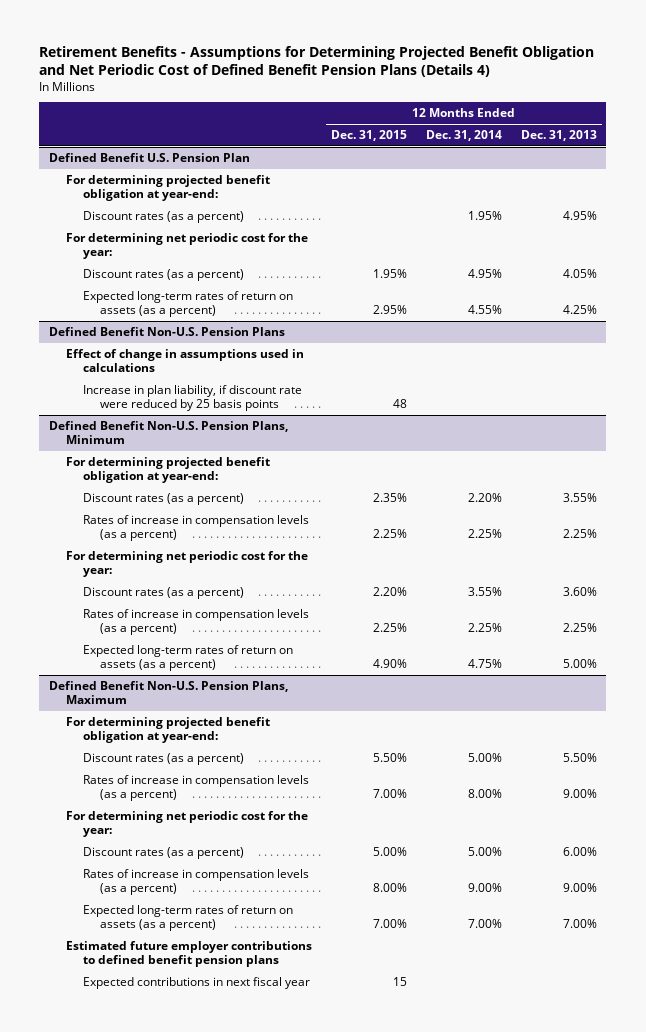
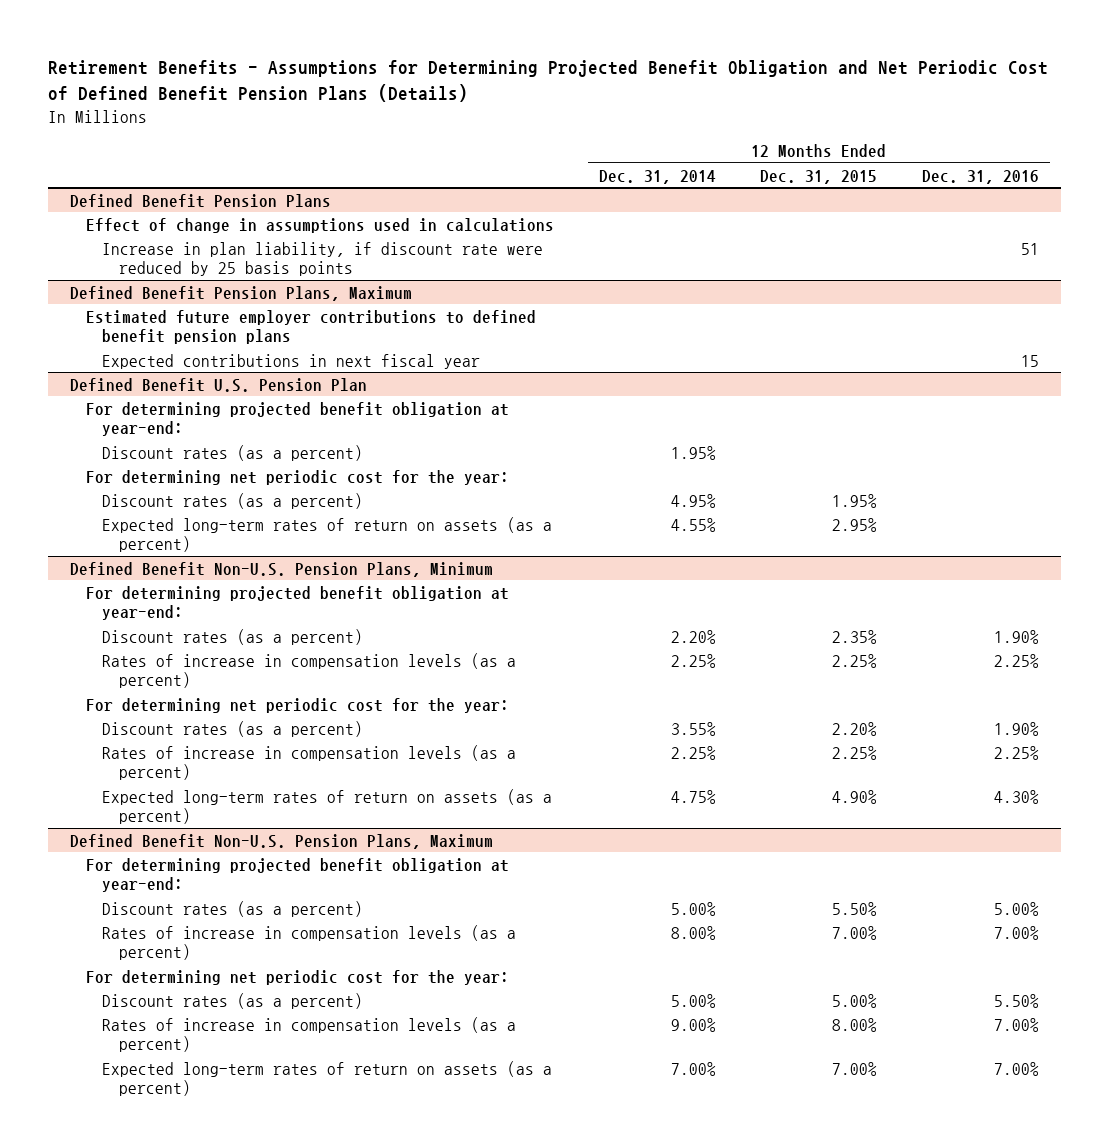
- Retirement Benefits - Assumptions for Determining Projected Benefit Obligation and Net Periodic Cost of Defined Benefit Pension Plans (Details 4)
+ Retirement Benefits - Assumptions for Determining Projected Benefit Obligation and Net Periodic Cost of Defined Benefit Pension Plans (Details)
- | 12 Months Ended Dec. 31, 2015 | 12 Months Ended Dec. 31, 2014 | 12 Months Ended Dec. 31, 2013
+ | 12 Months Ended Dec. 31, 2014 | 12 Months Ended Dec. 31, 2015 | 12 Months Ended Dec. 31, 2016
+ Defined Benefit Pension Plans
+ Effect of change in assumptions used in calculations
+ Increase in plan liability, if discount rate were reduced by 25 basis points | | | 51
+ Defined Benefit Pension Plans, Maximum
+ Estimated future employer contributions to defined benefit pension plans
+ Expected contributions in next fiscal year | | | 15
- Defined Benefit Non-U.S. Pension Plans
- Effect of change in assumptions used in calculations
- Increase in plan liability, if discount rate were reduced by 25 basis points | 48 | |
@ Defined Benefit Non-U.S. Pension Plans, Maximum
- Estimated future employer contributions to defined benefit pension plans
- Expected contributions in next fiscal year | 15 | |

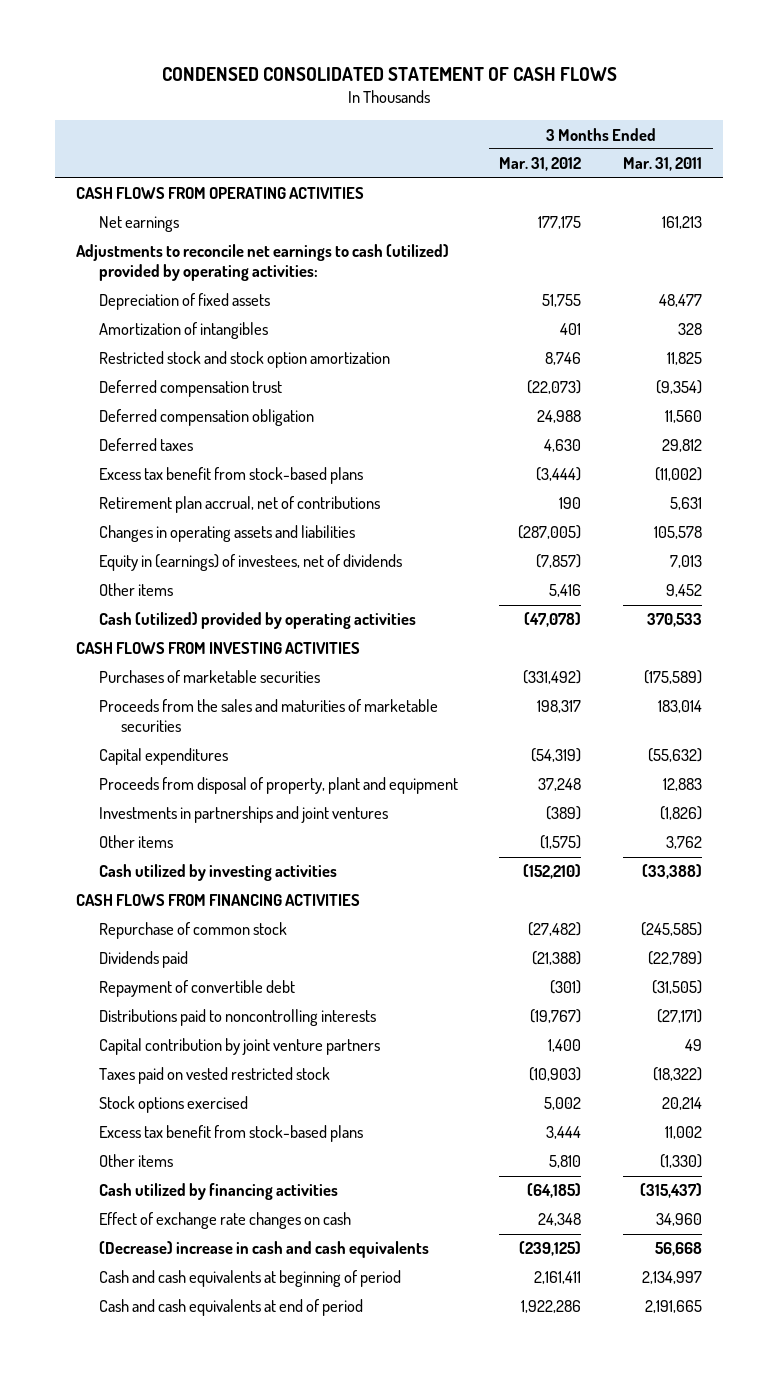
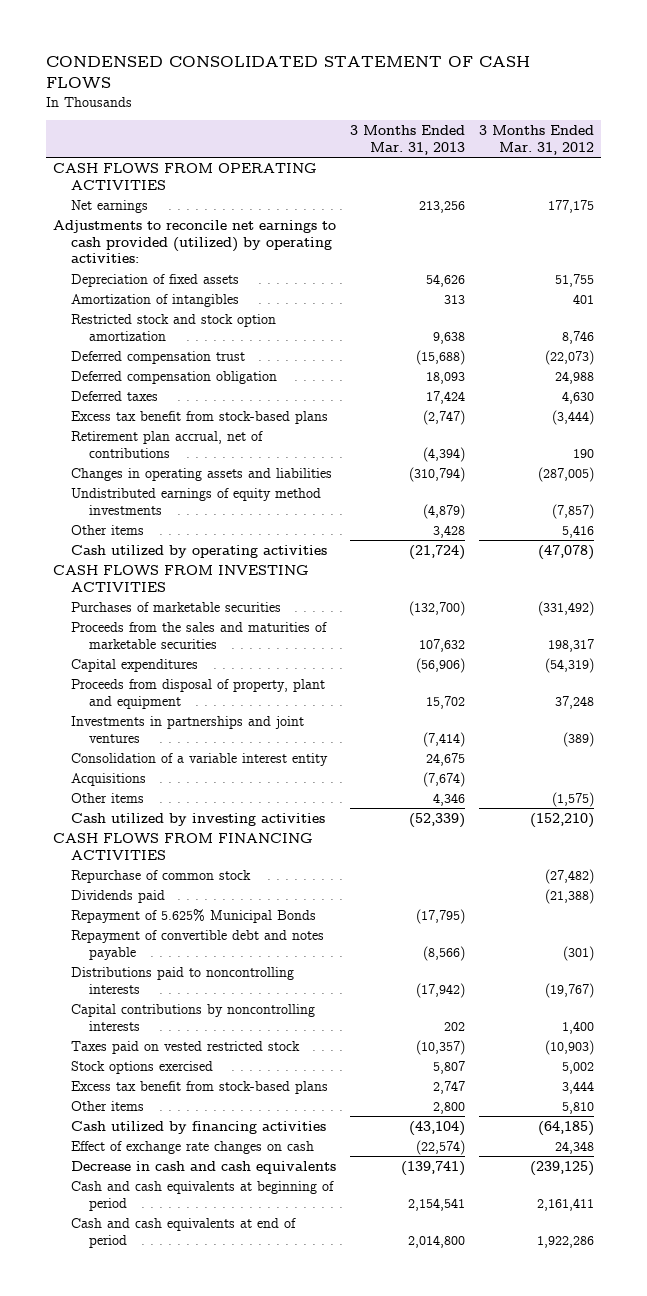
- | 3 Months Ended Mar. 31, 2012 | 3 Months Ended Mar. 31, 2011
+ | 3 Months Ended Mar. 31, 2013 | 3 Months Ended Mar. 31, 2012
- Adjustments to reconcile net earnings to cash (utilized) provided by operating activities:
+ Adjustments to reconcile net earnings to cash provided (utilized) by operating activities:
- Equity in (earnings) of investees, net of dividends | (7,857) | 7,013
+ Undistributed earnings of equity method investments | (4,879) | (7,857)
- Cash (utilized) provided by operating activities | (47,078) | 370,533
+ Cash utilized by operating activities | (21,724) | (47,078)
+ Consolidation of a variable interest entity | 24,675 |
+ Acquisitions | (7,674) |
- Repayment of convertible debt | (301) | (31,505)
+ Repayment of 5.625% Municipal Bonds | (17,795) |
+ Repayment of convertible debt and notes payable | (8,566) | (301)
- Capital contribution by joint venture partners | 1,400 | 49
+ Capital contributions by noncontrolling interests | 202 | 1,400
- (Decrease) increase in cash and cash equivalents | (239,125) | 56,668
+ Decrease in cash and cash equivalents | (139,741) | (239,125)

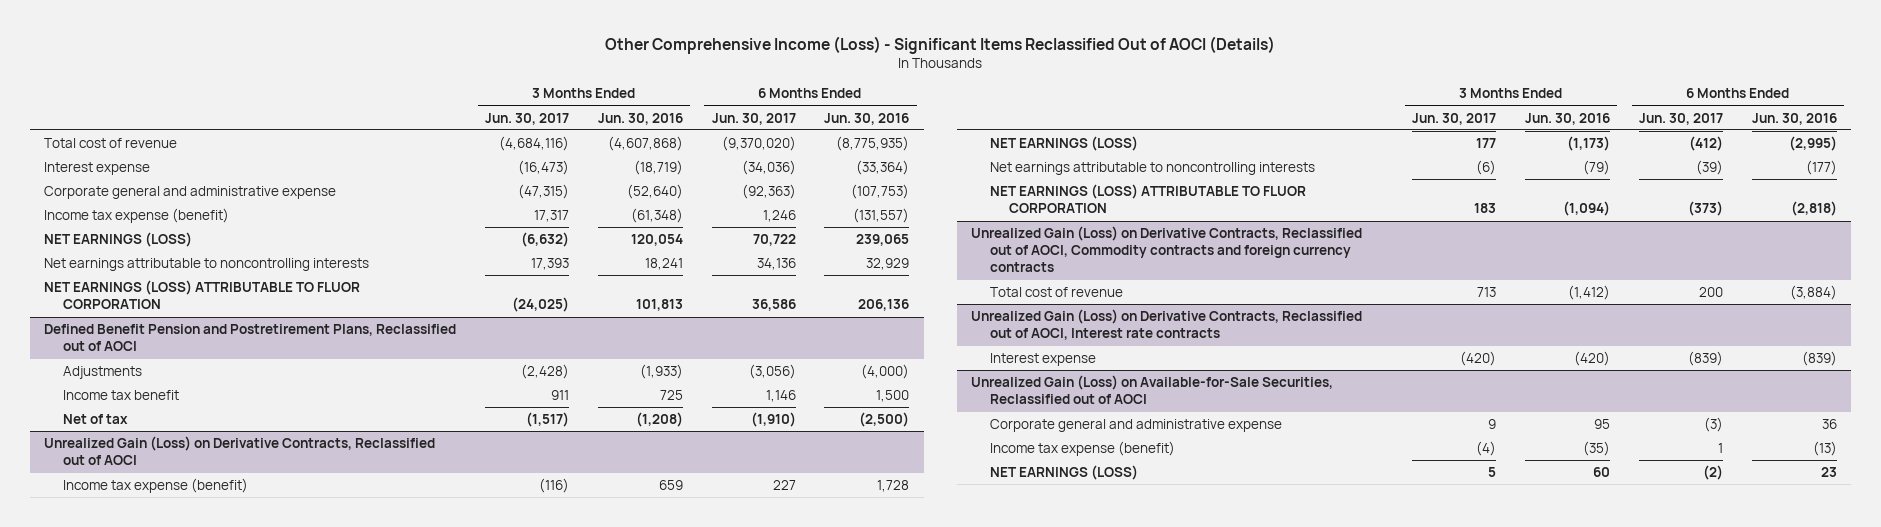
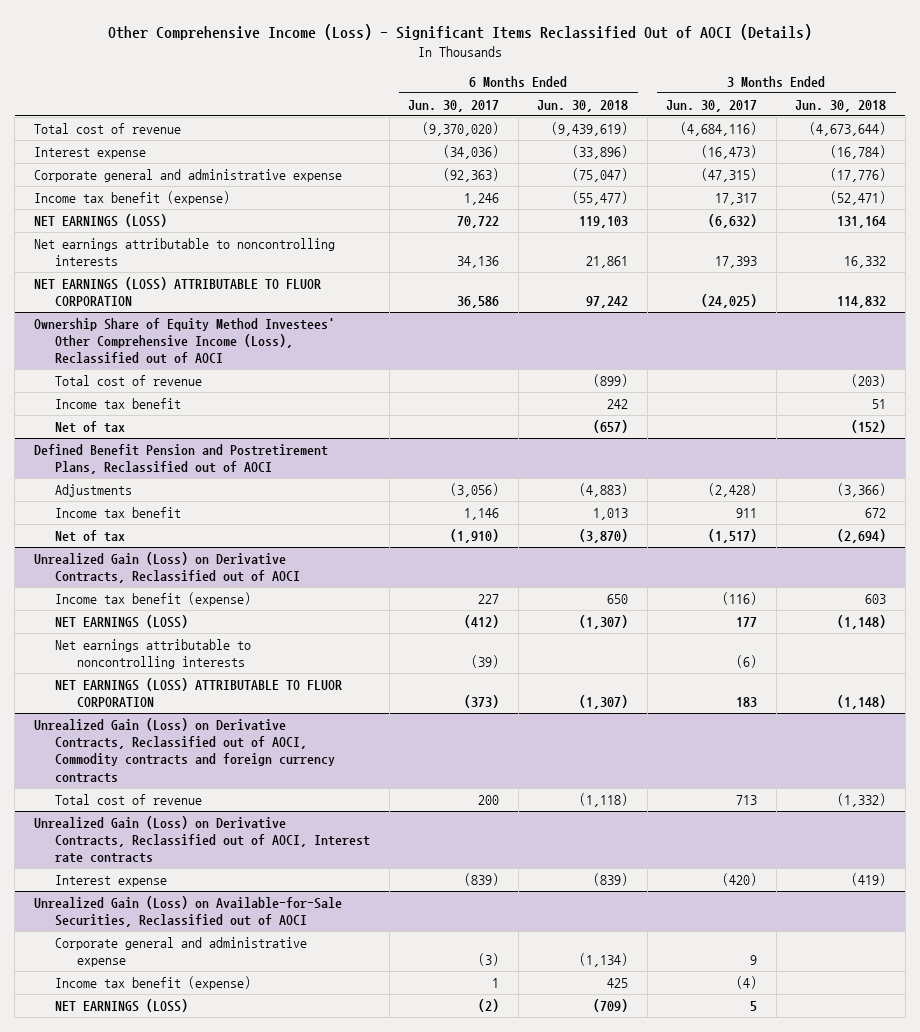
- | 3 Months Ended Jun. 30, 2017 | 3 Months Ended Jun. 30, 2016 | 6 Months Ended Jun. 30, 2017 | 6 Months Ended Jun. 30, 2016
+ | 6 Months Ended Jun. 30, 2017 | 6 Months Ended Jun. 30, 2018 | 3 Months Ended Jun. 30, 2017 | 3 Months Ended Jun. 30, 2018
- Income tax expense (benefit) | 17,317 | (61,348) | 1,246 | (131,557)
+ Income tax benefit (expense) | 1,246 | (55,477) | 17,317 | (52,471)
+ Ownership Share of Equity Method Investees' Other Comprehensive Income (Loss), Reclassified out of AOCI
+ Total cost of revenue | | (899) | | (203)
+ Income tax benefit | | 242 | | 51
+ Net of tax | | (657) | | (152)
@ Unrealized Gain (Loss) on Derivative Contracts, Reclassified out of AOCI
- Income tax expense (benefit) | (116) | 659 | 227 | 1,728
+ Income tax benefit (expense) | 227 | 650 | (116) | 603
@ Unrealized Gain (Loss) on Available-for-Sale Securities, Reclassified out of AOCI
- Income tax expense (benefit) | (4) | (35) | 1 | (13)
+ Income tax benefit (expense) | 1 | 425 | (4) |

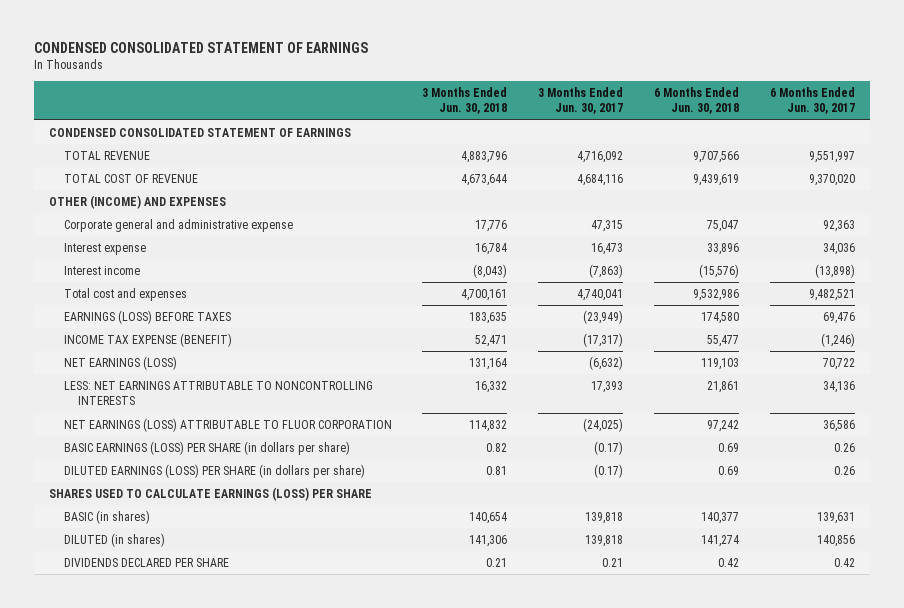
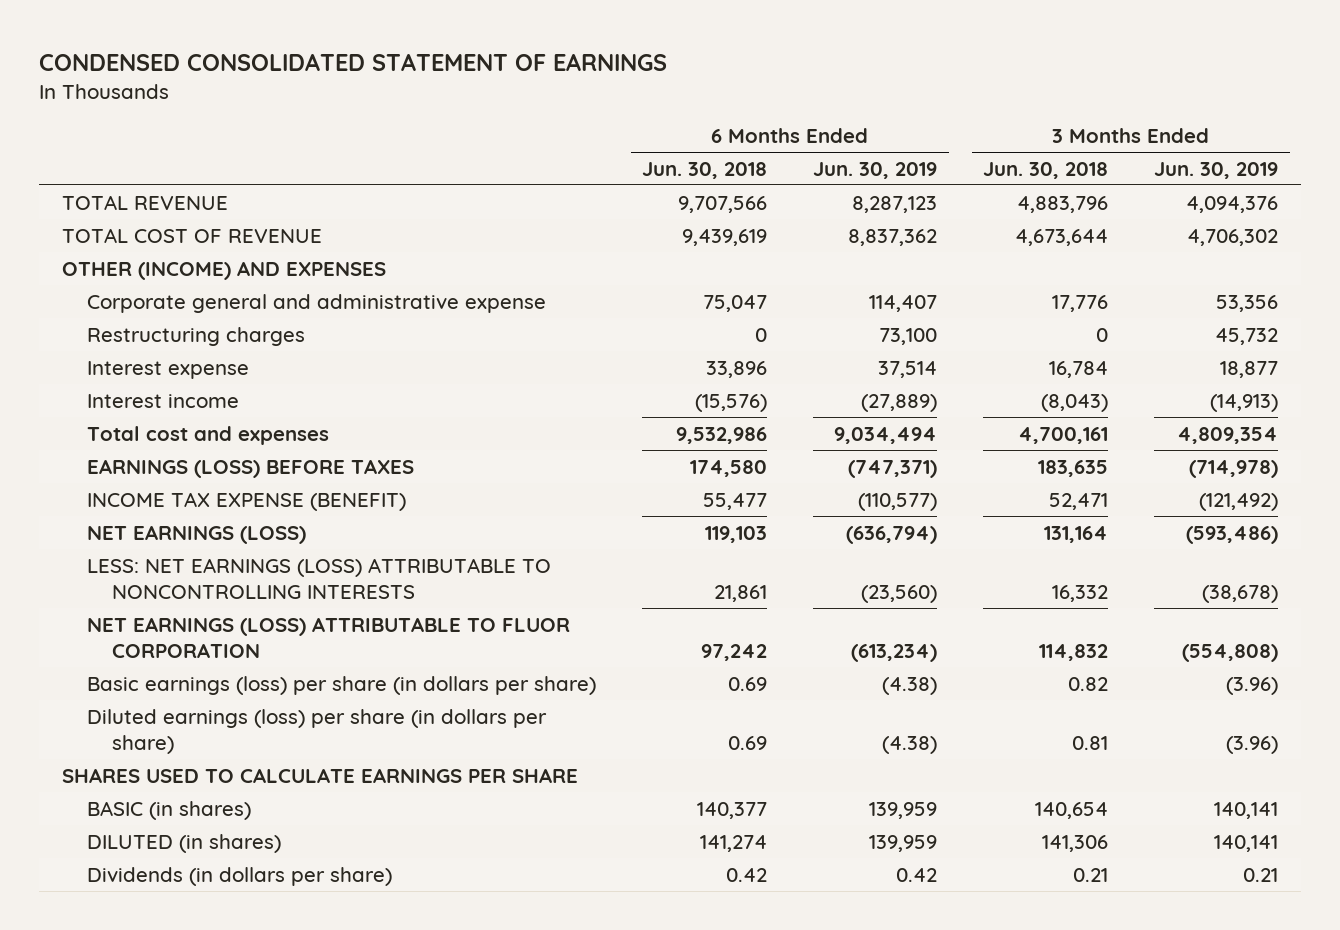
- | 3 Months Ended Jun. 30, 2018 | 3 Months Ended Jun. 30, 2017 | 6 Months Ended Jun. 30, 2018 | 6 Months Ended Jun. 30, 2017
+ | 6 Months Ended Jun. 30, 2018 | 6 Months Ended Jun. 30, 2019 | 3 Months Ended Jun. 30, 2018 | 3 Months Ended Jun. 30, 2019
- CONDENSED CONSOLIDATED STATEMENT OF EARNINGS
+ Restructuring charges | 0 | 73,100 | 0 | 45,732
- LESS: NET EARNINGS ATTRIBUTABLE TO NONCONTROLLING INTERESTS | 16,332 | 17,393 | 21,861 | 34,136
+ LESS: NET EARNINGS (LOSS) ATTRIBUTABLE TO NONCONTROLLING INTERESTS | 21,861 | (23,560) | 16,332 | (38,678)
- BASIC EARNINGS (LOSS) PER SHARE (in dollars per share) | 0.82 | (0.17) | 0.69 | 0.26
- DILUTED EARNINGS (LOSS) PER SHARE (in dollars per share) | 0.81 | (0.17) | 0.69 | 0.26
- SHARES USED TO CALCULATE EARNINGS (LOSS) PER SHARE
+ Basic earnings (loss) per share (in dollars per share) | 0.69 | (4.38) | 0.82 | (3.96)
+ Diluted earnings (loss) per share (in dollars per share) | 0.69 | (4.38) | 0.81 | (3.96)
+ SHARES USED TO CALCULATE EARNINGS PER SHARE
- DIVIDENDS DECLARED PER SHARE | 0.21 | 0.21 | 0.42 | 0.42
+ Dividends (in dollars per share) | 0.42 | 0.42 | 0.21 | 0.21

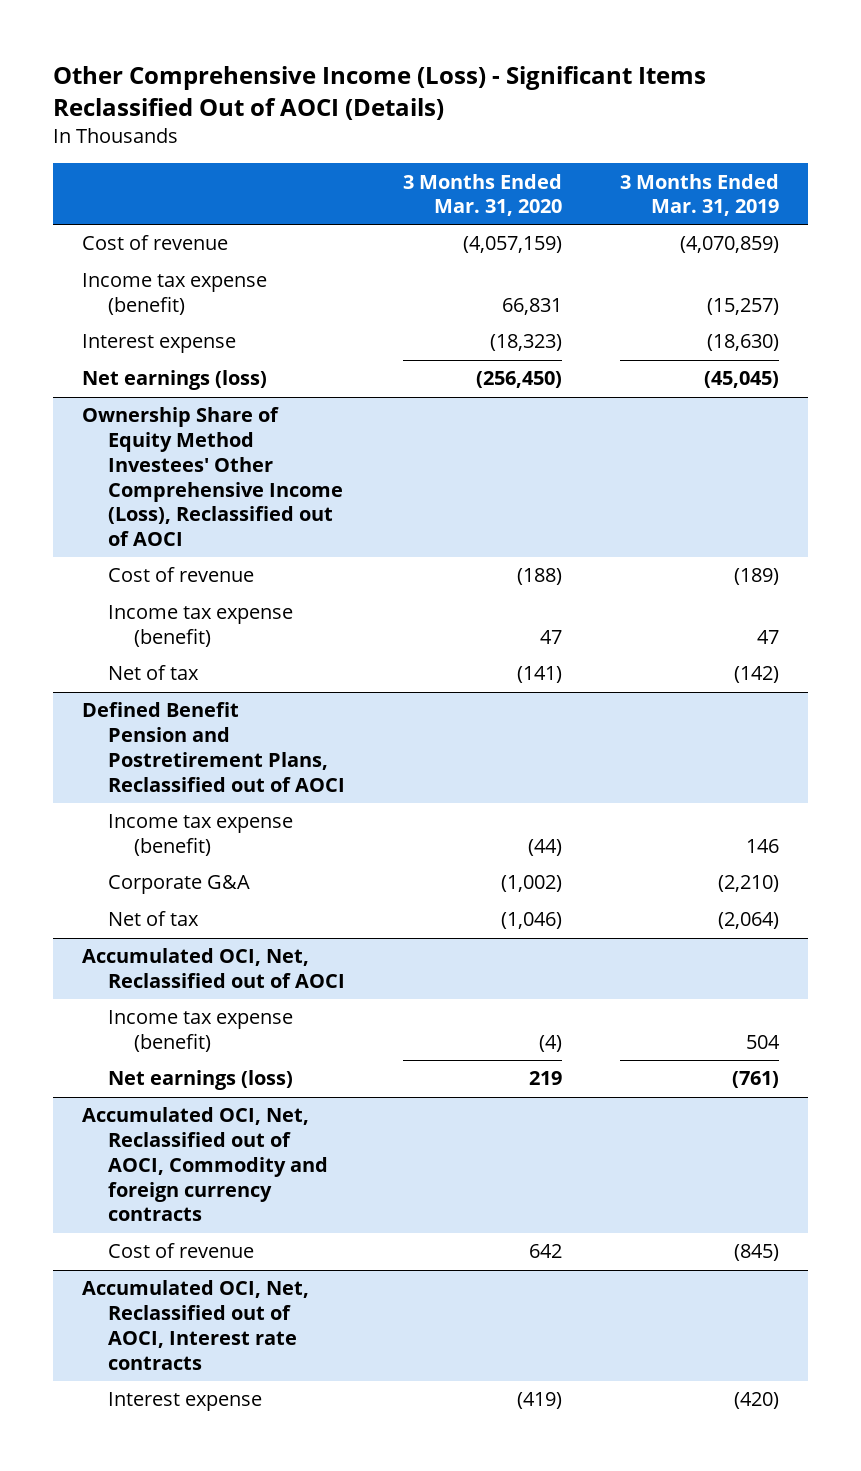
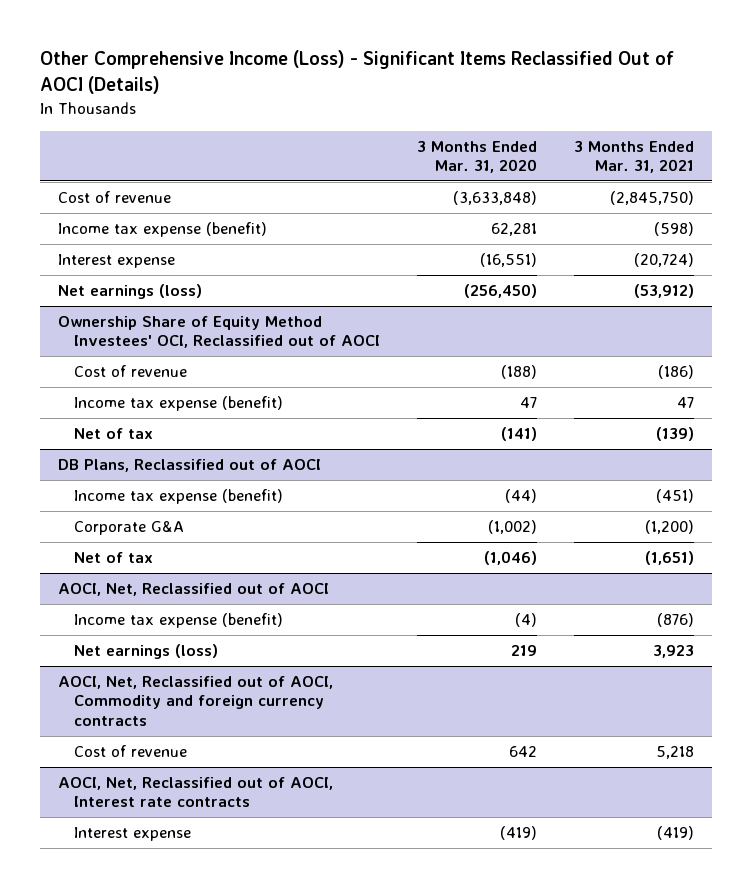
- | 3 Months Ended Mar. 31, 2020 | 3 Months Ended Mar. 31, 2019
+ | 3 Months Ended Mar. 31, 2020 | 3 Months Ended Mar. 31, 2021
- Cost of revenue | (4,057,159) | (4,070,859)
- Income tax expense (benefit) | 66,831 | (15,257)
- Interest expense | (18,323) | (18,630)
+ Cost of revenue | (3,633,848) | (2,845,750)
+ Income tax expense (benefit) | 62,281 | (598)
+ Interest expense | (16,551) | (20,724)
- Ownership Share of Equity Method Investees' Other Comprehensive Income (Loss), Reclassified out of AOCI
+ Ownership Share of Equity Method Investees' OCI, Reclassified out of AOCI
- Defined Benefit Pension and Postretirement Plans, Reclassified out of AOCI
+ DB Plans, Reclassified out of AOCI
- Accumulated OCI, Net, Reclassified out of AOCI
+ AOCI, Net, Reclassified out of AOCI
- Accumulated OCI, Net, Reclassified out of AOCI, Commodity and foreign currency contracts
+ AOCI, Net, Reclassified out of AOCI, Commodity and foreign currency contracts
- Accumulated OCI, Net, Reclassified out of AOCI, Interest rate contracts
+ AOCI, Net, Reclassified out of AOCI, Interest rate contracts

